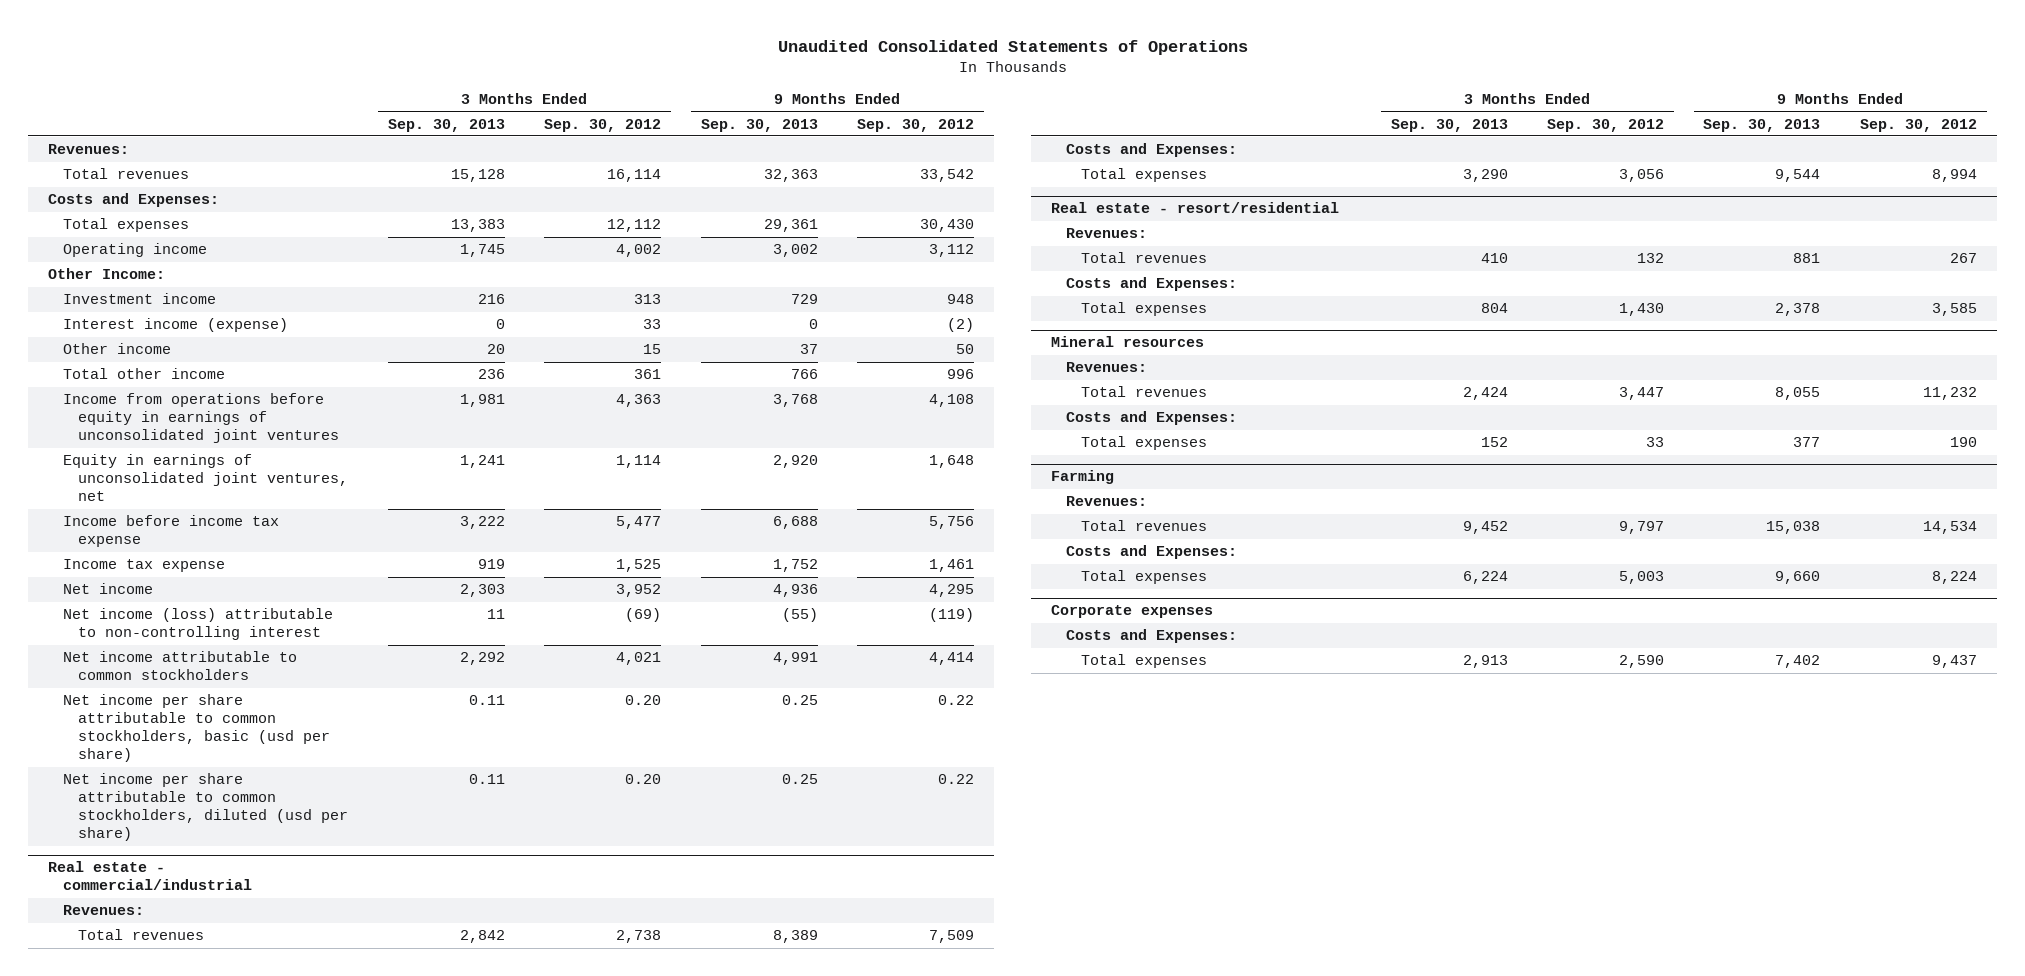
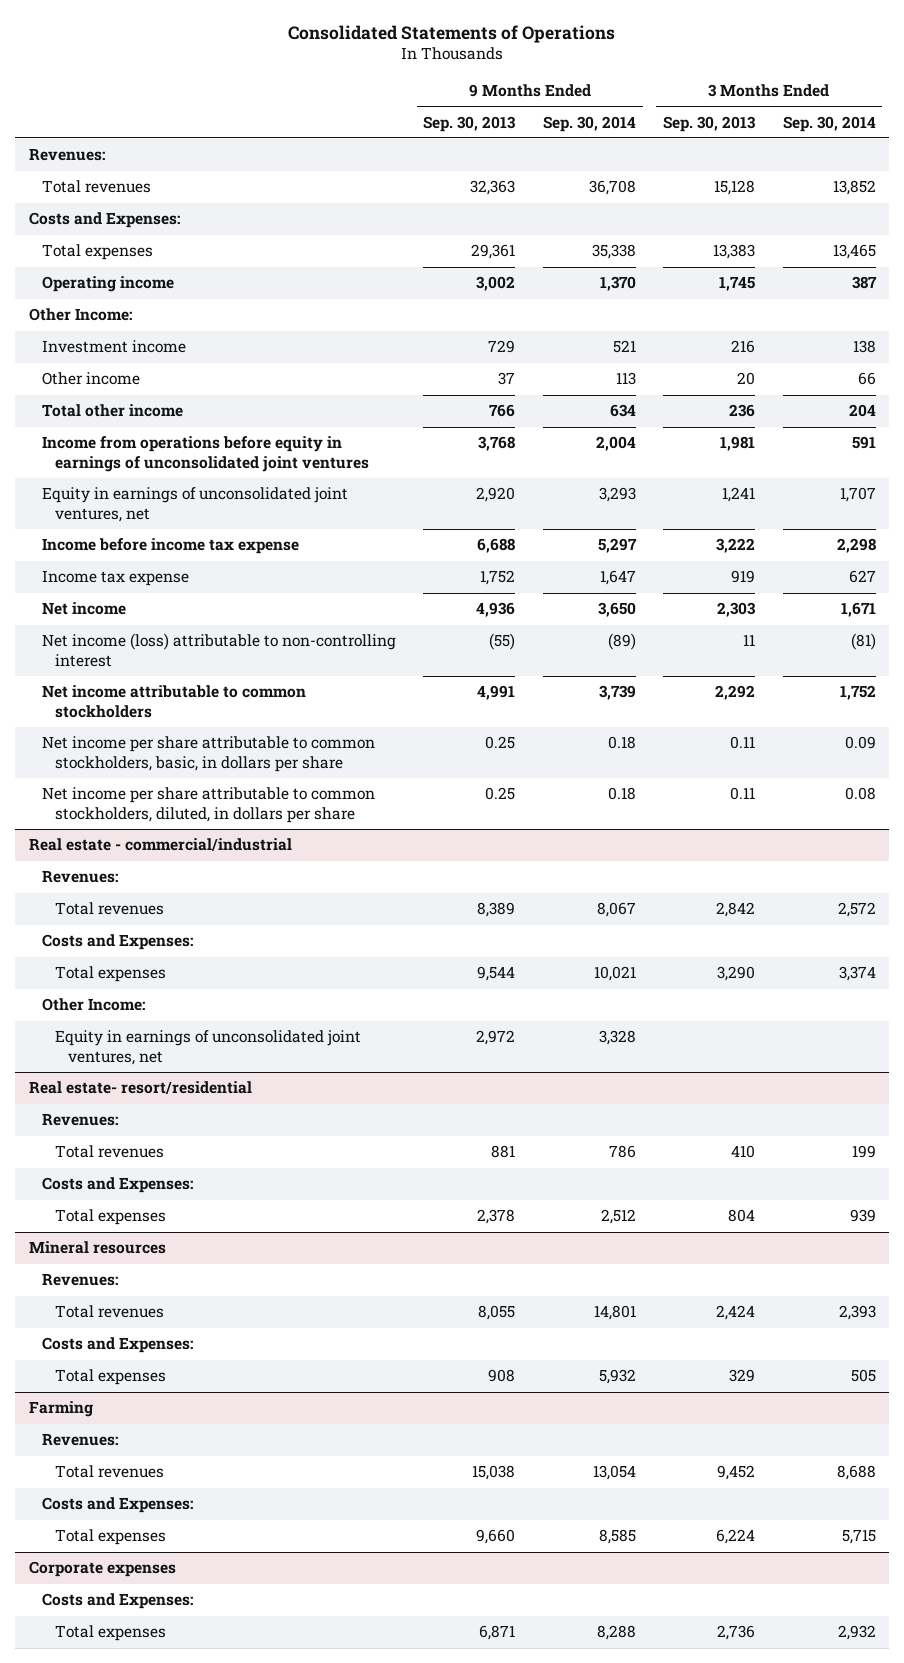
- Unaudited Consolidated Statements of Operations
+ Consolidated Statements of Operations
- | 3 Months Ended Sep. 30, 2013 | 3 Months Ended Sep. 30, 2012 | 9 Months Ended Sep. 30, 2013 | 9 Months Ended Sep. 30, 2012
+ | 9 Months Ended Sep. 30, 2013 | 9 Months Ended Sep. 30, 2014 | 3 Months Ended Sep. 30, 2013 | 3 Months Ended Sep. 30, 2014
- Interest income (expense) | 0 | 33 | 0 | (2)
- Net income per share attributable to common stockholders, basic (usd per share) | 0.11 | 0.20 | 0.25 | 0.22
- Net income per share attributable to common stockholders, diluted (usd per share) | 0.11 | 0.20 | 0.25 | 0.22
+ Net income per share attributable to common stockholders, basic, in dollars per share | 0.25 | 0.18 | 0.11 | 0.09
+ Net income per share attributable to common stockholders, diluted, in dollars per share | 0.25 | 0.18 | 0.11 | 0.08
- Real estate - resort/residential
@ Real estate - commercial/industrial
+ Other Income:
+ Equity in earnings of unconsolidated joint ventures, net | 2,972 | 3,328 | |
+ Real estate- resort/residential
@ Mineral resources
- Total expenses | 152 | 33 | 377 | 190
+ Total expenses | 908 | 5,932 | 329 | 505
@ Corporate expenses
- Total expenses | 2,913 | 2,590 | 7,402 | 9,437
+ Total expenses | 6,871 | 8,288 | 2,736 | 2,932

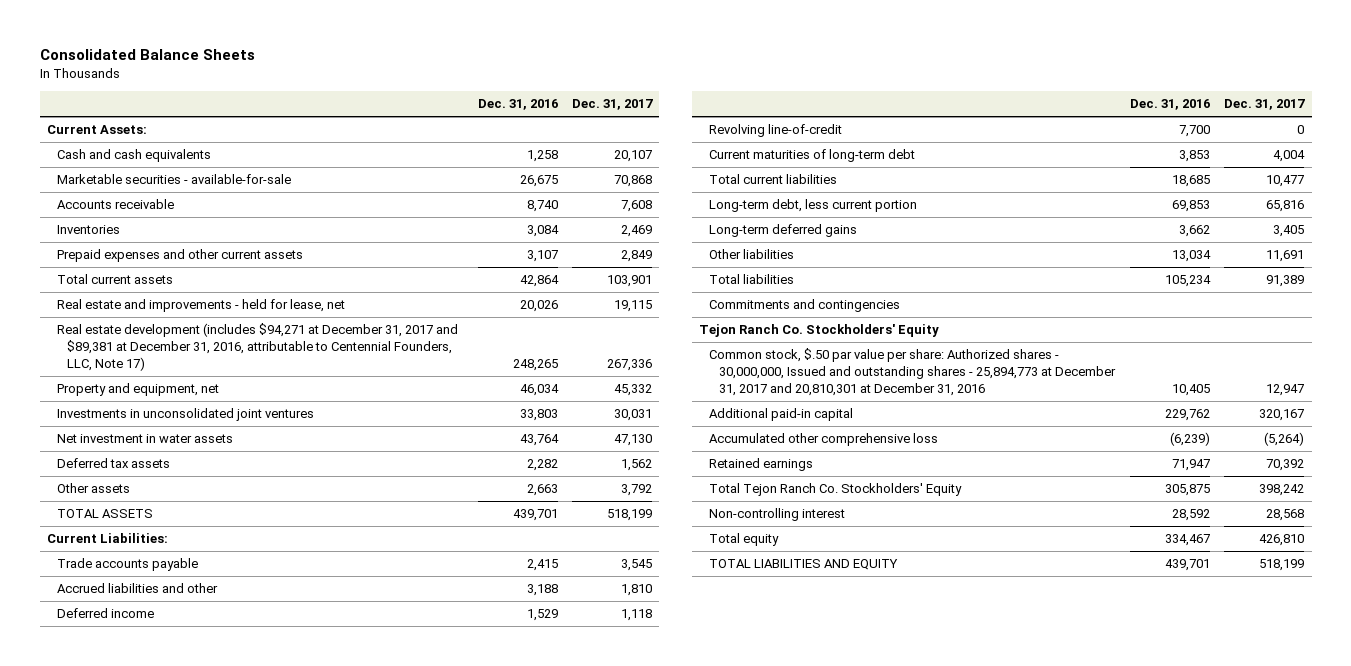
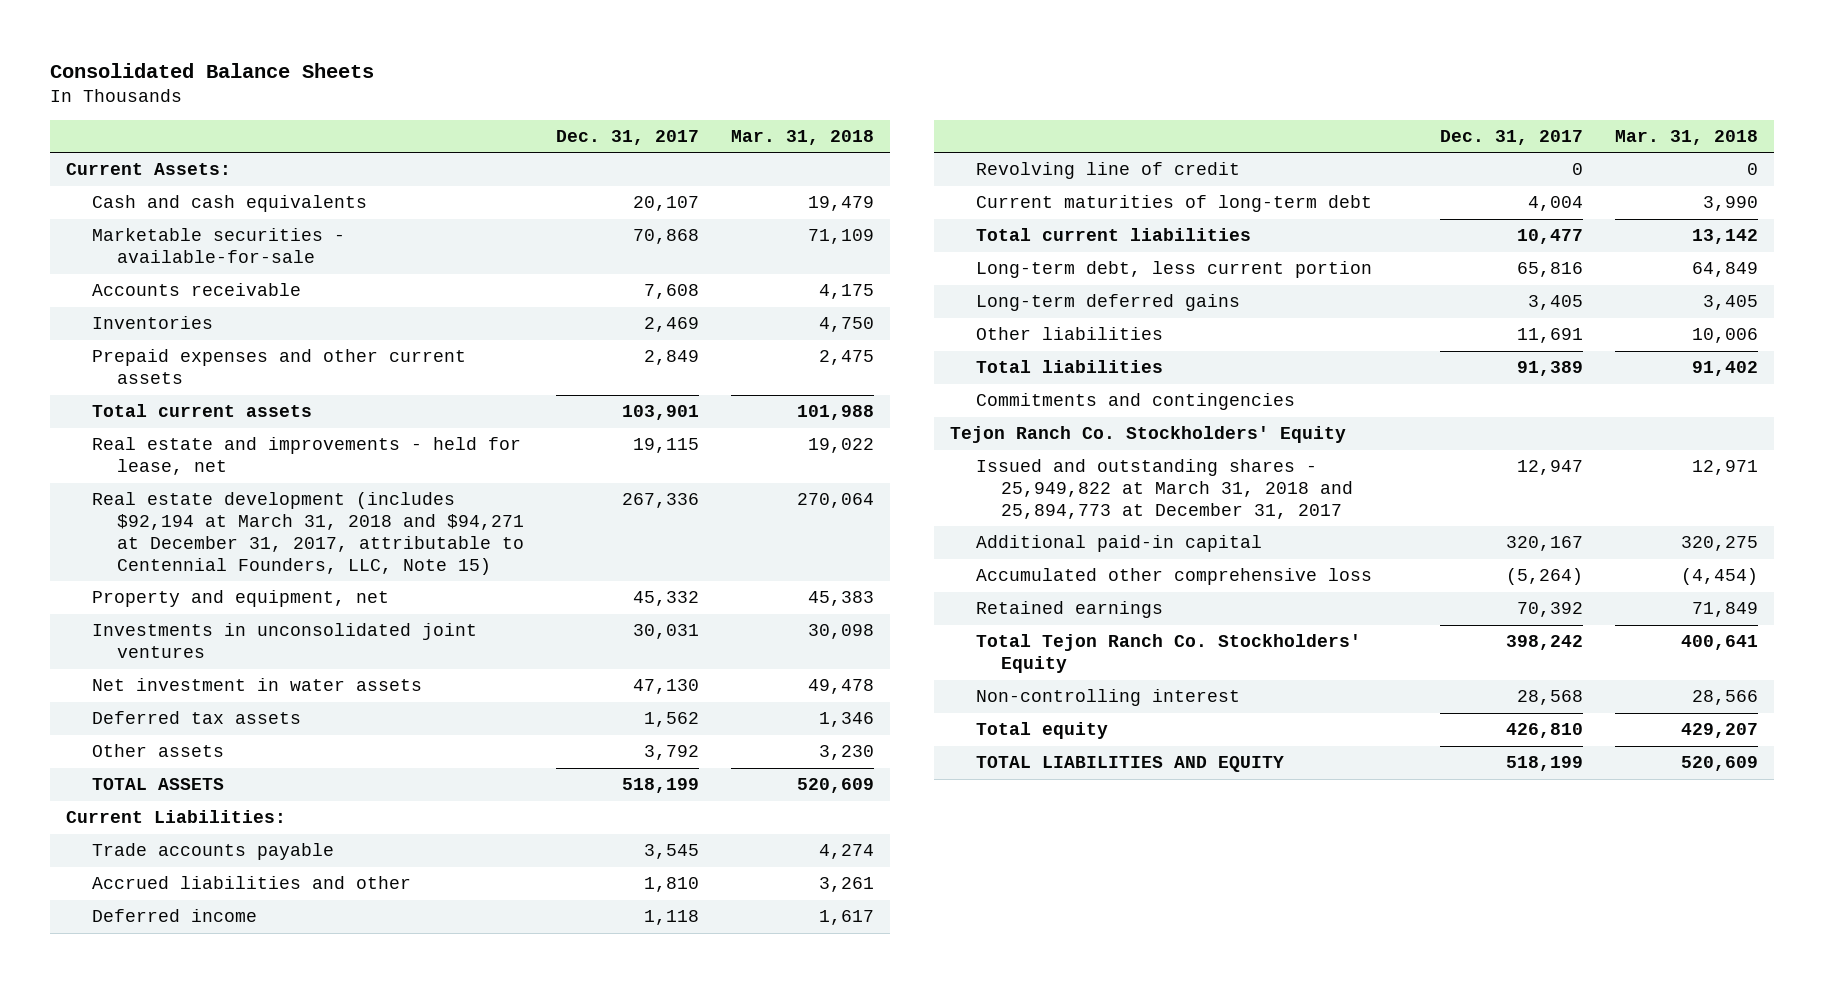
- | Dec. 31, 2016 | Dec. 31, 2017
+ | Dec. 31, 2017 | Mar. 31, 2018
- Real estate development (includes $94,271 at December 31, 2017 and $89,381 at December 31, 2016, attributable to Centennial Founders, LLC, Note 17) | 248,265 | 267,336
+ Real estate development (includes $92,194 at March 31, 2018 and $94,271 at December 31, 2017, attributable to Centennial Founders, LLC, Note 15) | 267,336 | 270,064
- Revolving line-of-credit | 7,700 | 0
+ Revolving line of credit | 0 | 0
- Common stock, $.50 par value per share: Authorized shares - 30,000,000, Issued and outstanding shares - 25,894,773 at December 31, 2017 and 20,810,301 at December 31, 2016 | 10,405 | 12,947
+ Issued and outstanding shares - 25,949,822 at March 31, 2018 and 25,894,773 at December 31, 2017 | 12,947 | 12,971

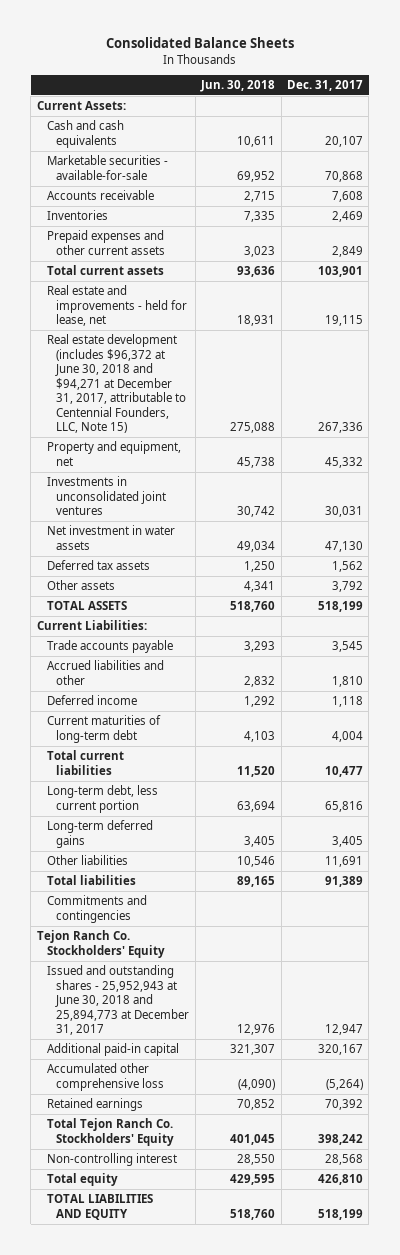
- | Dec. 31, 2017 | Mar. 31, 2018
+ | Jun. 30, 2018 | Dec. 31, 2017
- Real estate development (includes $92,194 at March 31, 2018 and $94,271 at December 31, 2017, attributable to Centennial Founders, LLC, Note 15) | 267,336 | 270,064
+ Real estate development (includes $96,372 at June 30, 2018 and $94,271 at December 31, 2017, attributable to Centennial Founders, LLC, Note 15) | 275,088 | 267,336
- Revolving line of credit | 0 | 0
- Issued and outstanding shares - 25,949,822 at March 31, 2018 and 25,894,773 at December 31, 2017 | 12,947 | 12,971
+ Issued and outstanding shares - 25,952,943 at June 30, 2018 and 25,894,773 at December 31, 2017 | 12,976 | 12,947

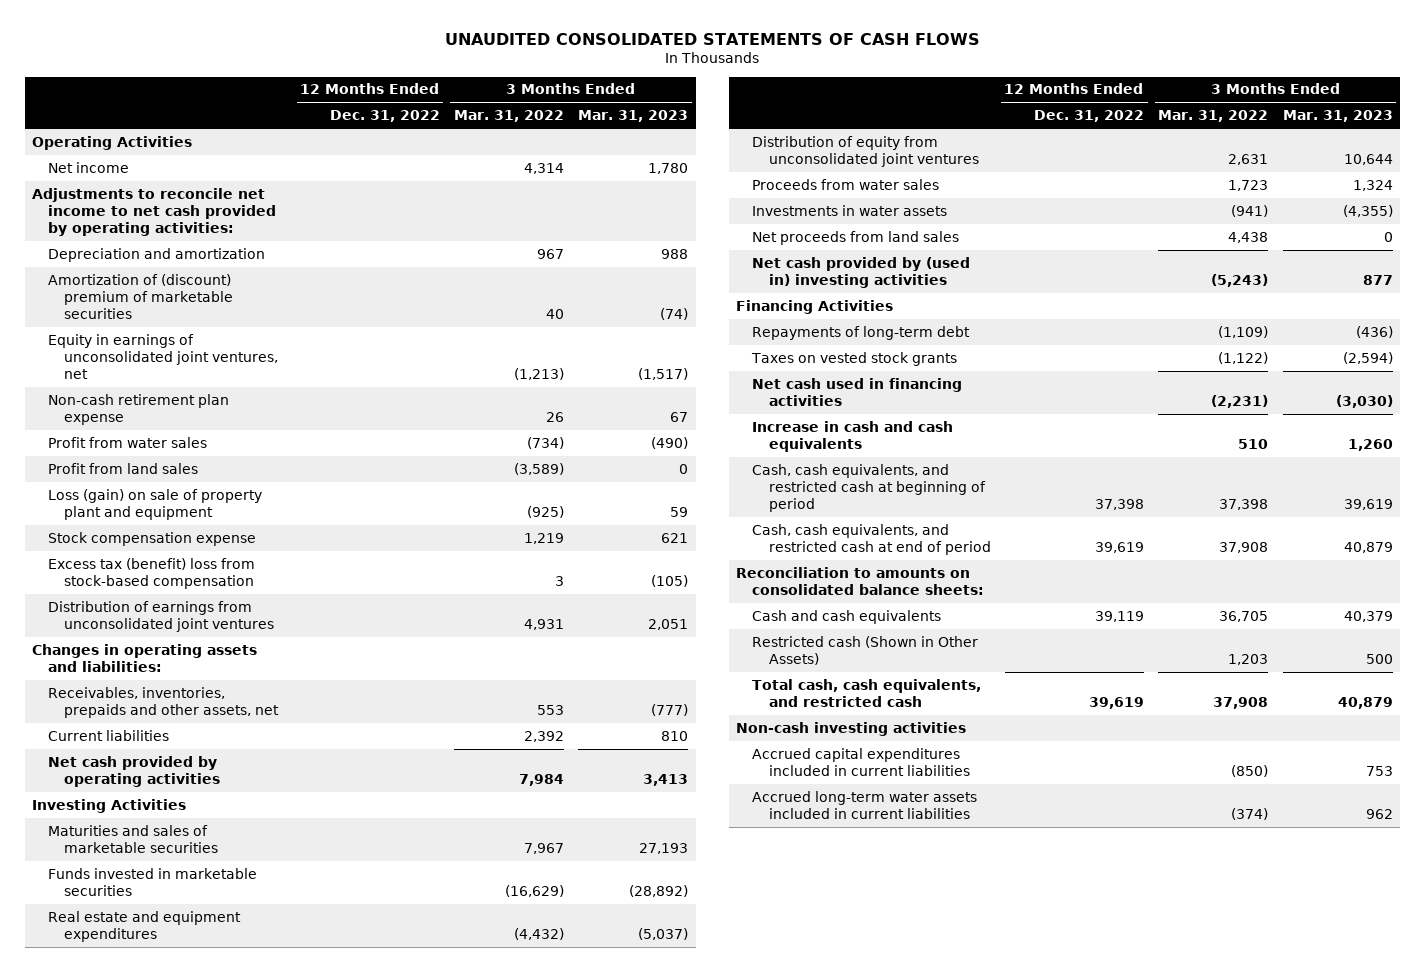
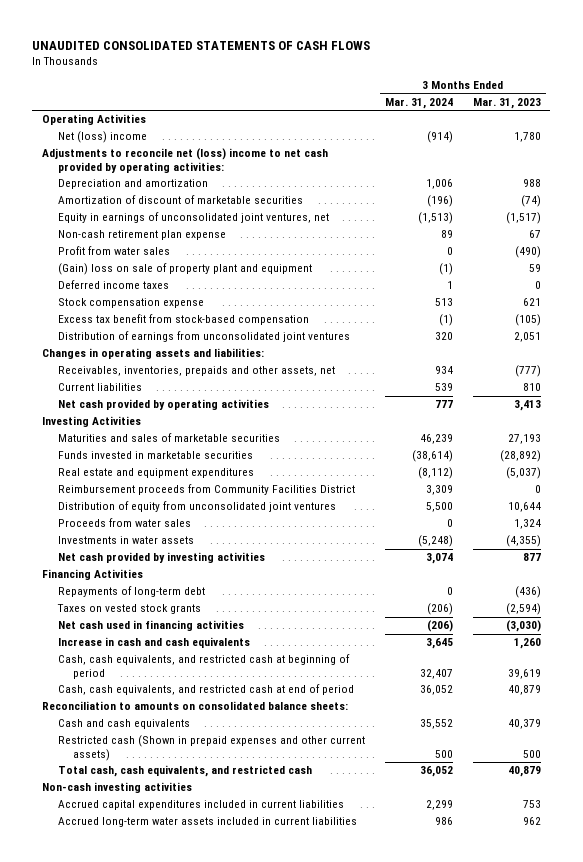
- | 12 Months Ended Dec. 31, 2022 | 3 Months Ended Mar. 31, 2022 | 3 Months Ended Mar. 31, 2023
+ | 3 Months Ended Mar. 31, 2024 | 3 Months Ended Mar. 31, 2023
- Net income | | 4,314 | 1,780
- Adjustments to reconcile net income to net cash provided by operating activities:
+ Net (loss) income | (914) | 1,780
+ Adjustments to reconcile net (loss) income to net cash provided by operating activities:
- Amortization of (discount) premium of marketable securities | | 40 | (74)
+ Amortization of discount of marketable securities | (196) | (74)
- Profit from land sales | | (3,589) | 0
- Loss (gain) on sale of property plant and equipment | | (925) | 59
+ (Gain) loss on sale of property plant and equipment | (1) | 59
+ Deferred income taxes | 1 | 0
- Excess tax (benefit) loss from stock-based compensation | | 3 | (105)
+ Excess tax benefit from stock-based compensation | (1) | (105)
+ Reimbursement proceeds from Community Facilities District | 3,309 | 0
- Net proceeds from land sales | | 4,438 | 0
- Net cash provided by (used in) investing activities | | (5,243) | 877
+ Net cash provided by investing activities | 3,074 | 877
- Restricted cash (Shown in Other Assets) | | 1,203 | 500
+ Restricted cash (Shown in prepaid expenses and other current assets) | 500 | 500

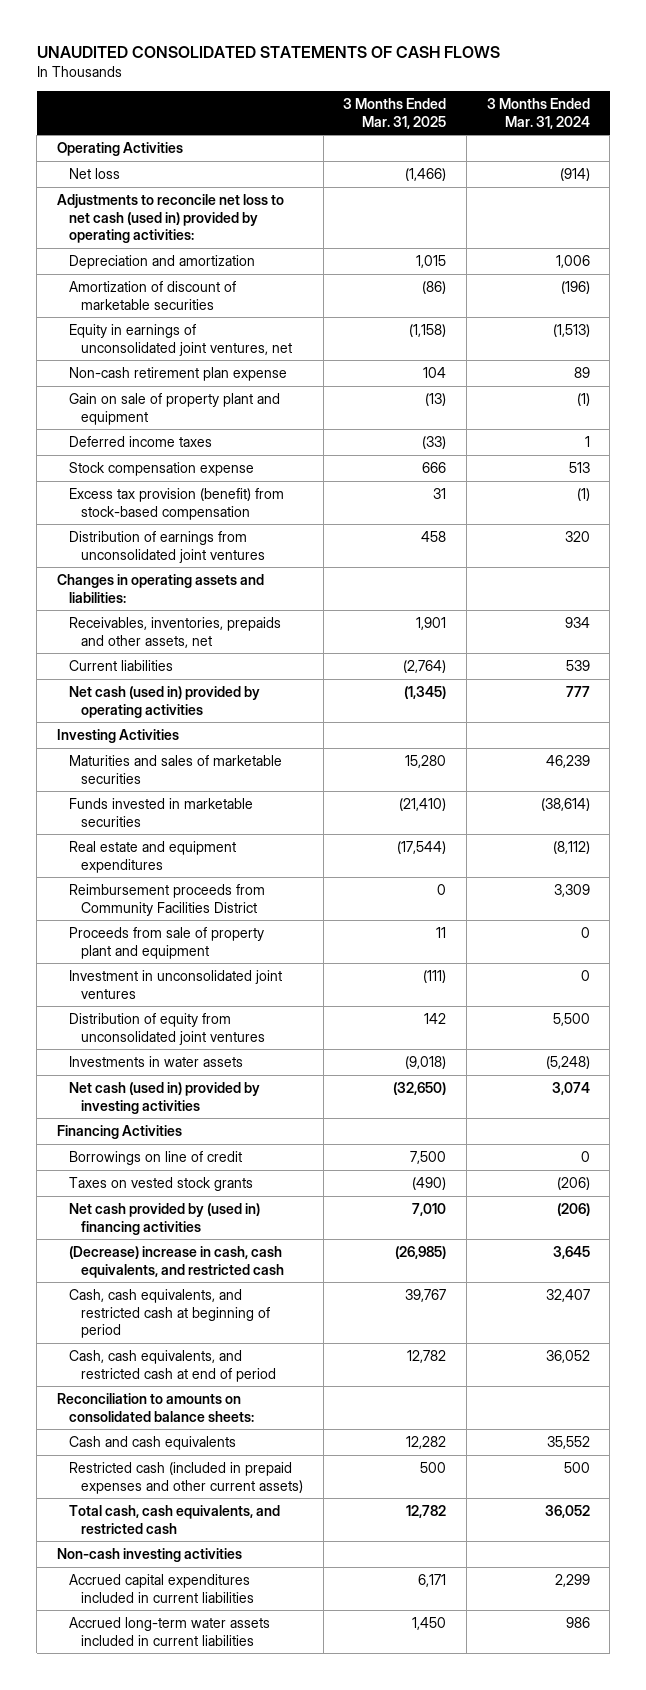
- | 3 Months Ended Mar. 31, 2024 | 3 Months Ended Mar. 31, 2023
+ | 3 Months Ended Mar. 31, 2025 | 3 Months Ended Mar. 31, 2024
- Net (loss) income | (914) | 1,780
- Adjustments to reconcile net (loss) income to net cash provided by operating activities:
+ Net loss | (1,466) | (914)
+ Adjustments to reconcile net loss to net cash (used in) provided by operating activities:
- Profit from water sales | 0 | (490)
- (Gain) loss on sale of property plant and equipment | (1) | 59
+ Gain on sale of property plant and equipment | (13) | (1)
- Excess tax benefit from stock-based compensation | (1) | (105)
+ Excess tax provision (benefit) from stock-based compensation | 31 | (1)
- Net cash provided by operating activities | 777 | 3,413
+ Net cash (used in) provided by operating activities | (1,345) | 777
+ Proceeds from sale of property plant and equipment | 11 | 0
+ Investment in unconsolidated joint ventures | (111) | 0
- Proceeds from water sales | 0 | 1,324
- Net cash provided by investing activities | 3,074 | 877
+ Net cash (used in) provided by investing activities | (32,650) | 3,074
- Repayments of long-term debt | 0 | (436)
+ Borrowings on line of credit | 7,500 | 0
- Net cash used in financing activities | (206) | (3,030)
- Increase in cash and cash equivalents | 3,645 | 1,260
+ Net cash provided by (used in) financing activities | 7,010 | (206)
+ (Decrease) increase in cash, cash equivalents, and restricted cash | (26,985) | 3,645
- Restricted cash (Shown in prepaid expenses and other current assets) | 500 | 500
+ Restricted cash (included in prepaid expenses and other current assets) | 500 | 500

